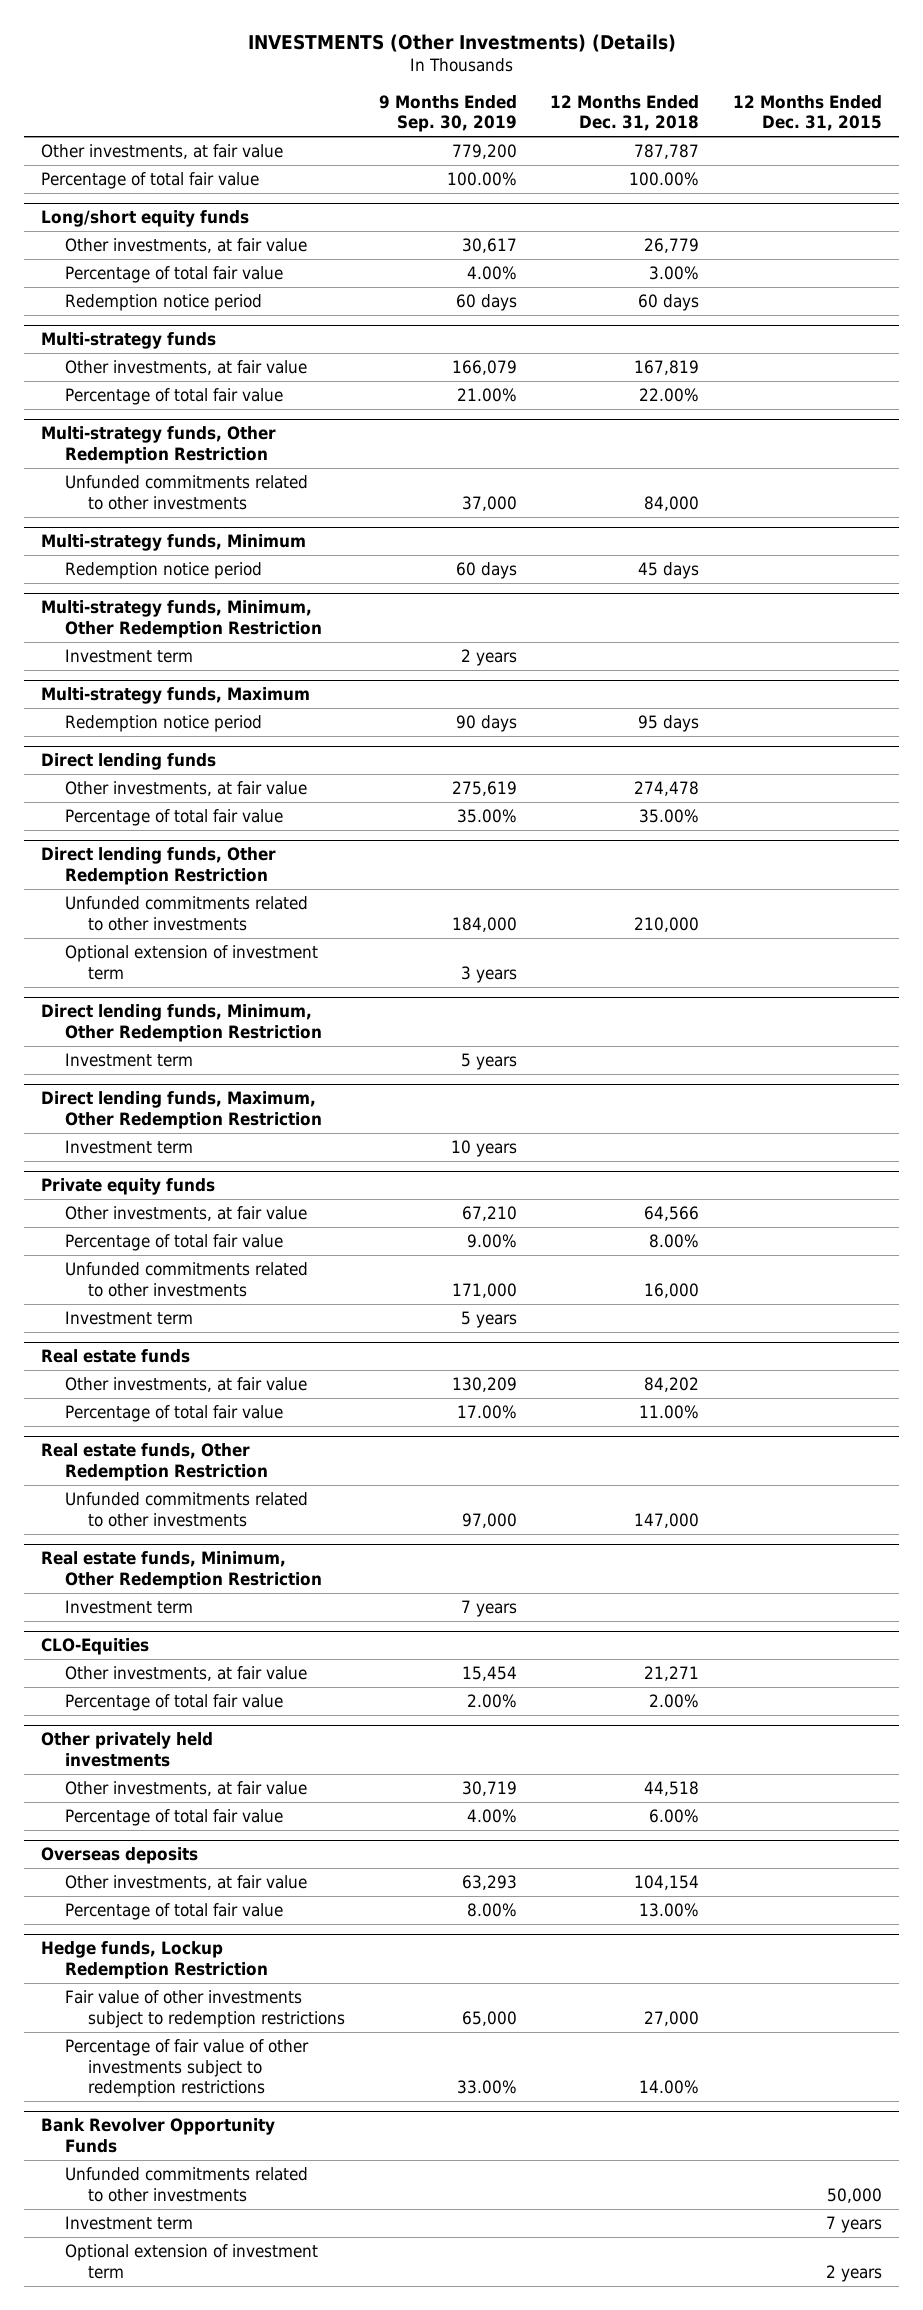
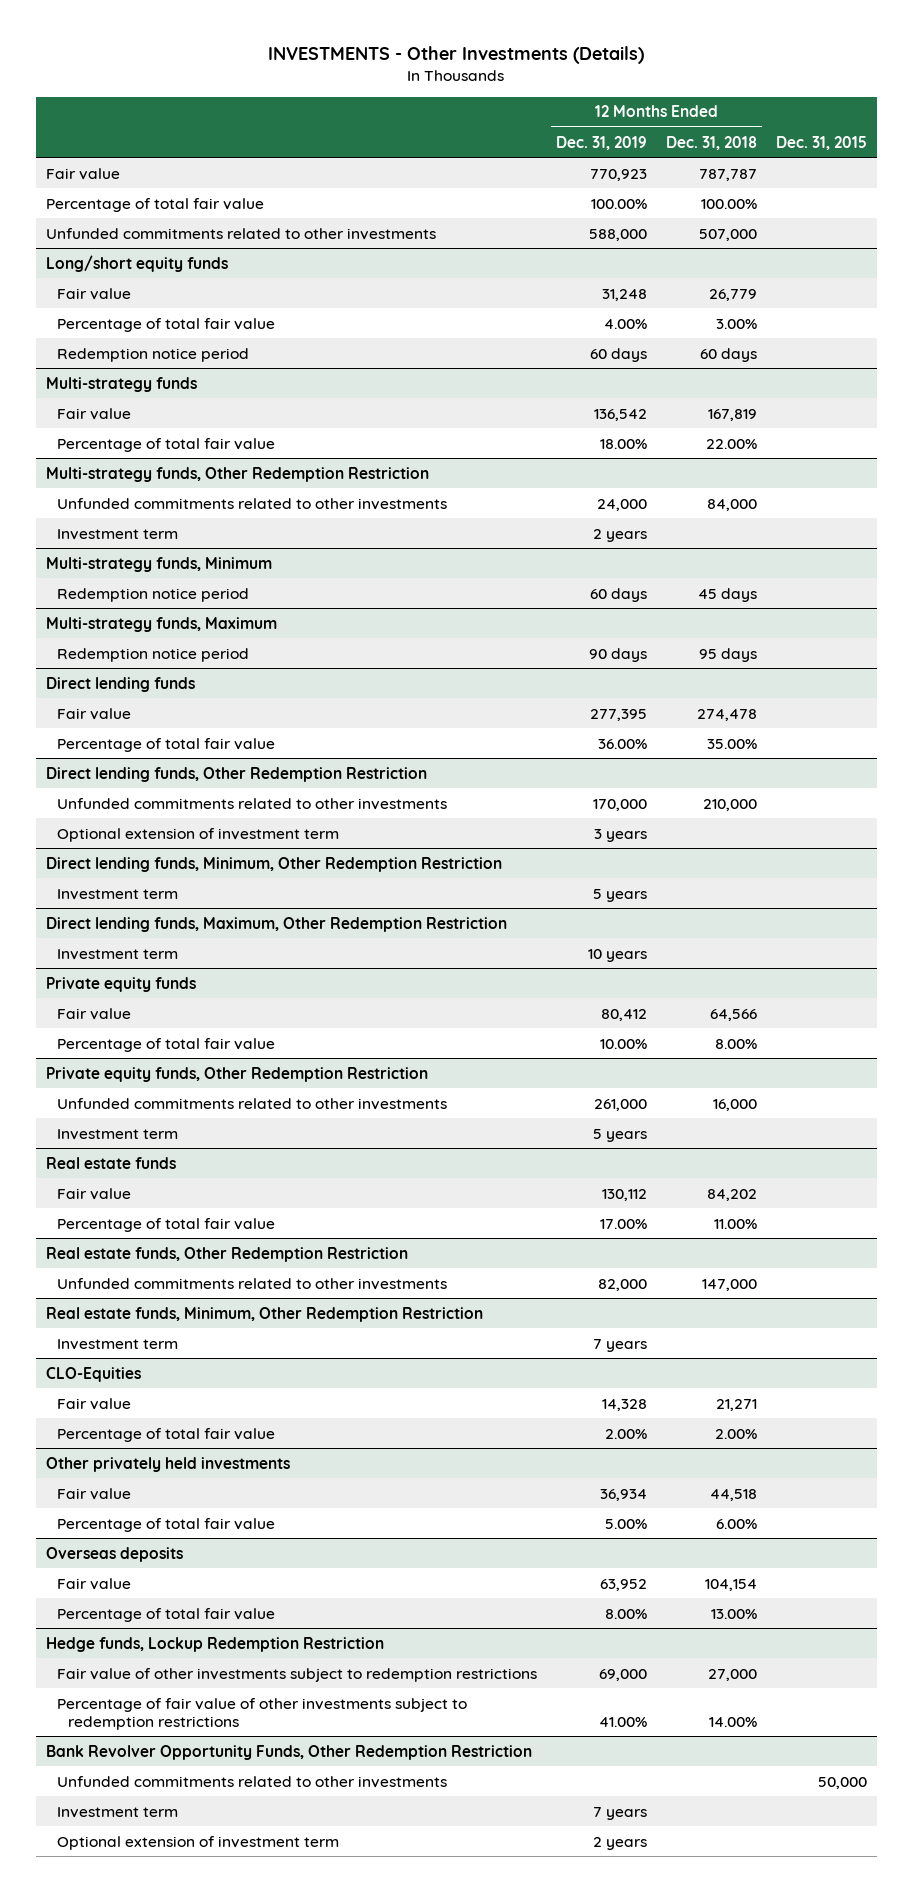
- INVESTMENTS (Other Investments) (Details)
+ INVESTMENTS - Other Investments (Details)
- | 9 Months Ended Sep. 30, 2019 | 12 Months Ended Dec. 31, 2018 | 12 Months Ended Dec. 31, 2015
+ | 12 Months Ended Dec. 31, 2019 | 12 Months Ended Dec. 31, 2018 | Dec. 31, 2015
- Other investments, at fair value | 779,200 | 787,787 |
+ Fair value | 770,923 | 787,787 |
+ Unfunded commitments related to other investments | 588,000 | 507,000 |
@ Long/short equity funds
- Other investments, at fair value | 30,617 | 26,779 |
+ Fair value | 31,248 | 26,779 |
@ Multi-strategy funds
- Other investments, at fair value | 166,079 | 167,819 |
+ Fair value | 136,542 | 167,819 |
@ Multi-strategy funds, Other Redemption Restriction
+ Investment term | 2 years | |
- Multi-strategy funds, Minimum, Other Redemption Restriction
- Investment term | 2 years | |
@ Direct lending funds
- Other investments, at fair value | 275,619 | 274,478 |
+ Fair value | 277,395 | 274,478 |
@ Private equity funds
- Other investments, at fair value | 67,210 | 64,566 |
+ Fair value | 80,412 | 64,566 |
+ Private equity funds, Other Redemption Restriction
@ Real estate funds
- Other investments, at fair value | 130,209 | 84,202 |
+ Fair value | 130,112 | 84,202 |
@ CLO-Equities
- Other investments, at fair value | 15,454 | 21,271 |
+ Fair value | 14,328 | 21,271 |
@ Other privately held investments
- Other investments, at fair value | 30,719 | 44,518 |
+ Fair value | 36,934 | 44,518 |
@ Overseas deposits
- Other investments, at fair value | 63,293 | 104,154 |
+ Fair value | 63,952 | 104,154 |
- Bank Revolver Opportunity Funds
+ Bank Revolver Opportunity Funds, Other Redemption Restriction

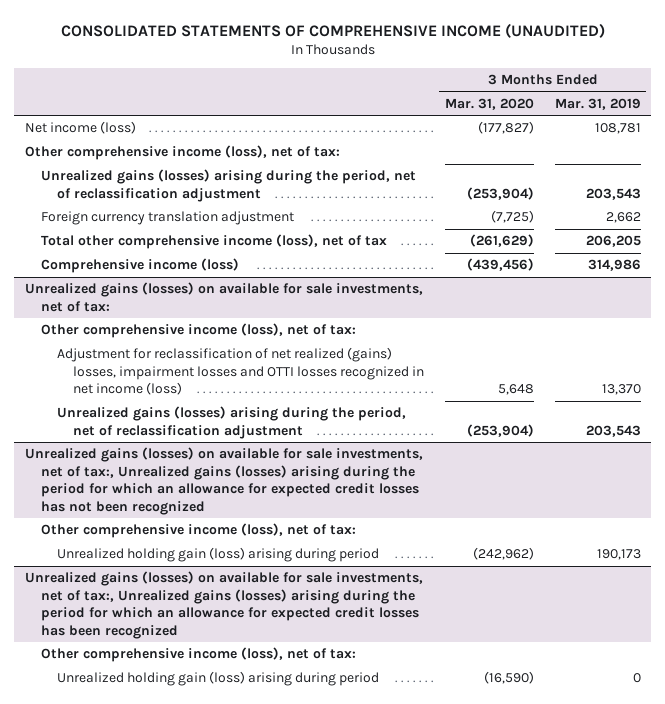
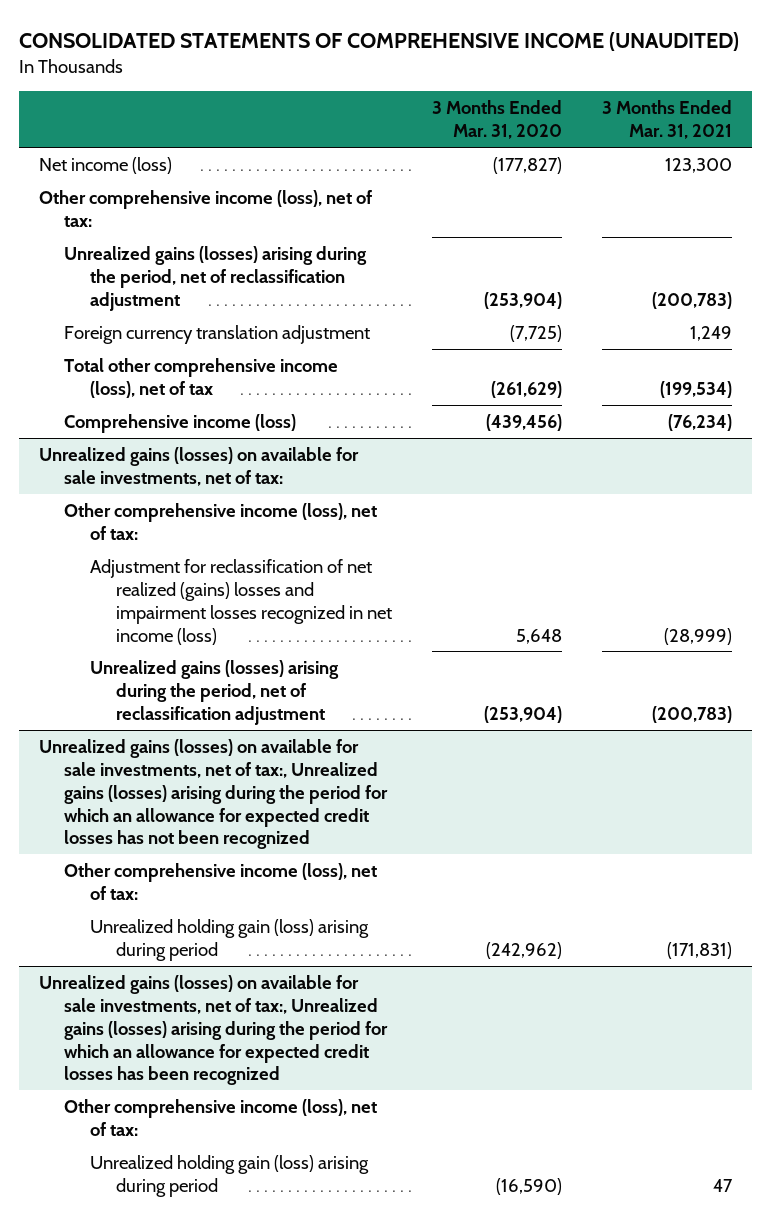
- | 3 Months Ended Mar. 31, 2020 | 3 Months Ended Mar. 31, 2019
+ | 3 Months Ended Mar. 31, 2020 | 3 Months Ended Mar. 31, 2021
@ Unrealized gains (losses) on available for sale investments, net of tax:
- Adjustment for reclassification of net realized (gains) losses, impairment losses and OTTI losses recognized in net income (loss) | 5,648 | 13,370
+ Adjustment for reclassification of net realized (gains) losses and impairment losses recognized in net income (loss) | 5,648 | (28,999)

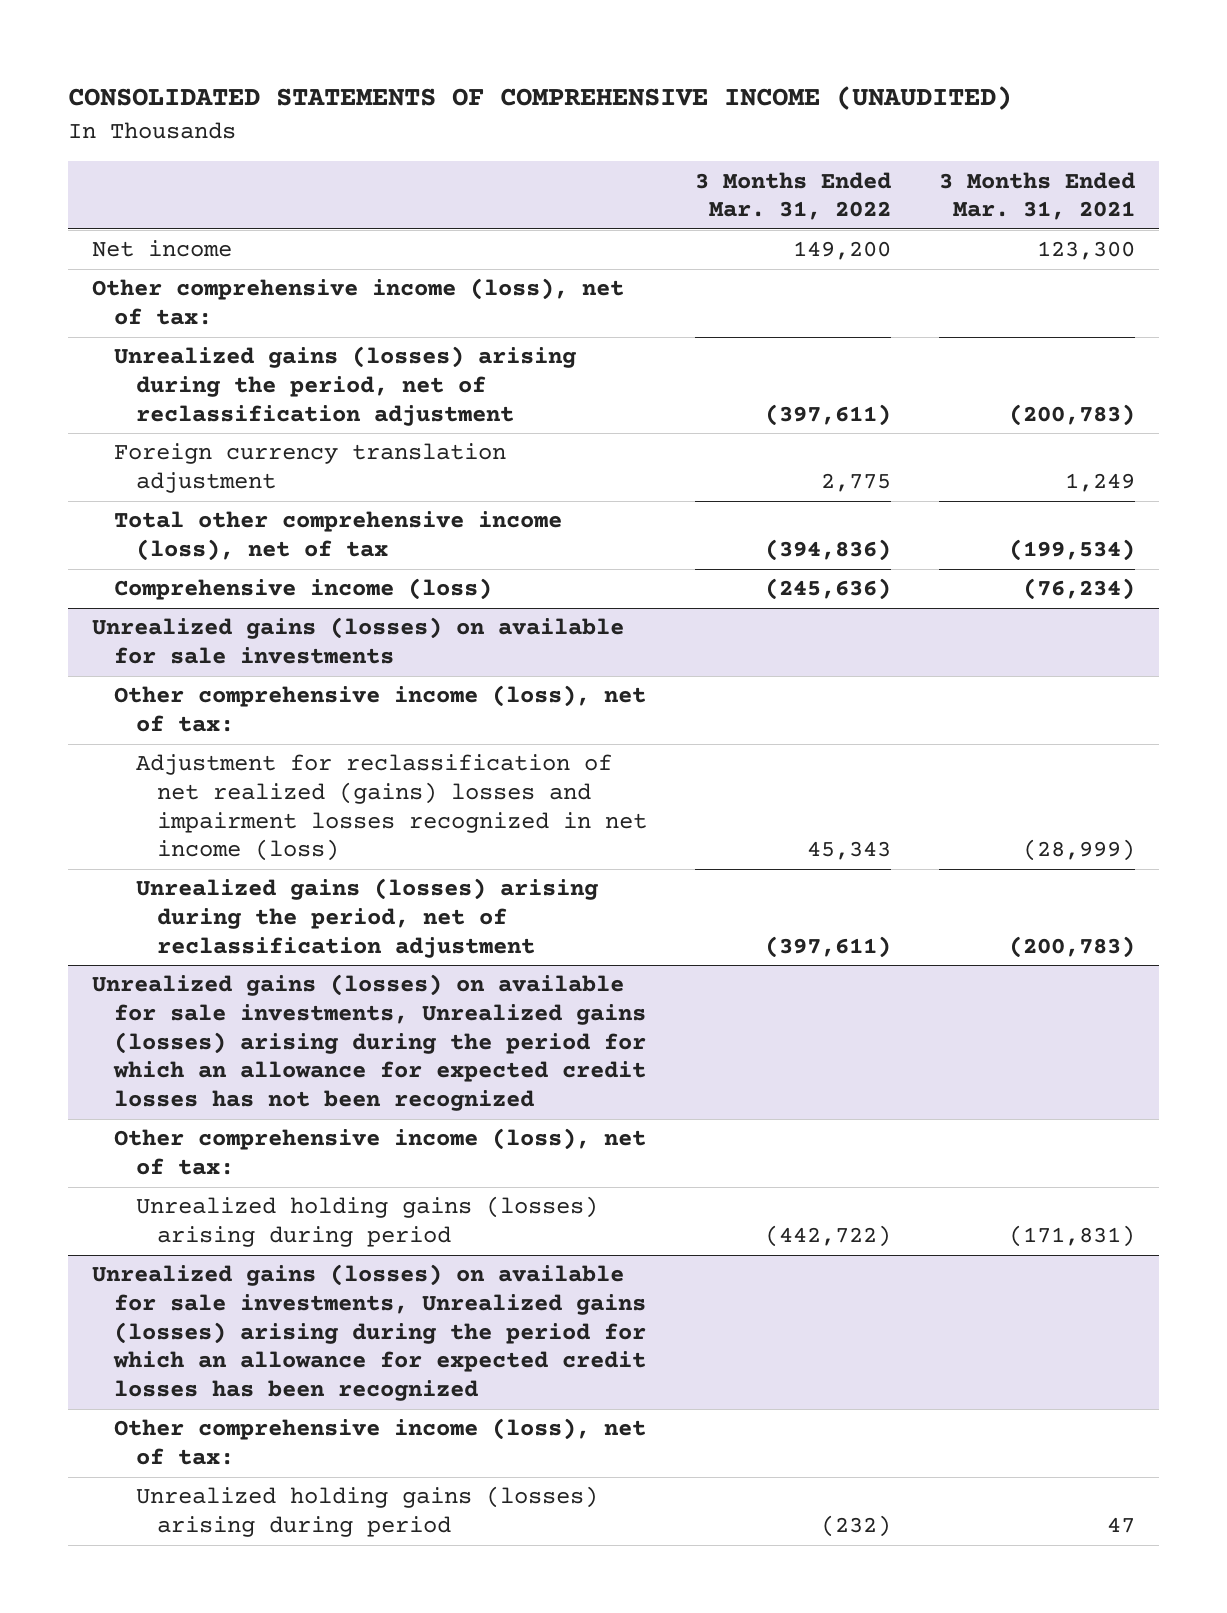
- | 3 Months Ended Mar. 31, 2020 | 3 Months Ended Mar. 31, 2021
+ | 3 Months Ended Mar. 31, 2022 | 3 Months Ended Mar. 31, 2021
- Net income (loss) | (177,827) | 123,300
+ Net income | 149,200 | 123,300
- Unrealized gains (losses) on available for sale investments, net of tax:
+ Unrealized gains (losses) on available for sale investments
- Unrealized gains (losses) on available for sale investments, net of tax:, Unrealized gains (losses) arising during the period for which an allowance for expected credit losses has not been recognized
+ Unrealized gains (losses) on available for sale investments, Unrealized gains (losses) arising during the period for which an allowance for expected credit losses has not been recognized
- Unrealized holding gain (loss) arising during period | (242,962) | (171,831)
- Unrealized gains (losses) on available for sale investments, net of tax:, Unrealized gains (losses) arising during the period for which an allowance for expected credit losses has been recognized
+ Unrealized holding gains (losses) arising during period | (442,722) | (171,831)
+ Unrealized gains (losses) on available for sale investments, Unrealized gains (losses) arising during the period for which an allowance for expected credit losses has been recognized
- Unrealized holding gain (loss) arising during period | (16,590) | 47
+ Unrealized holding gains (losses) arising during period | (232) | 47

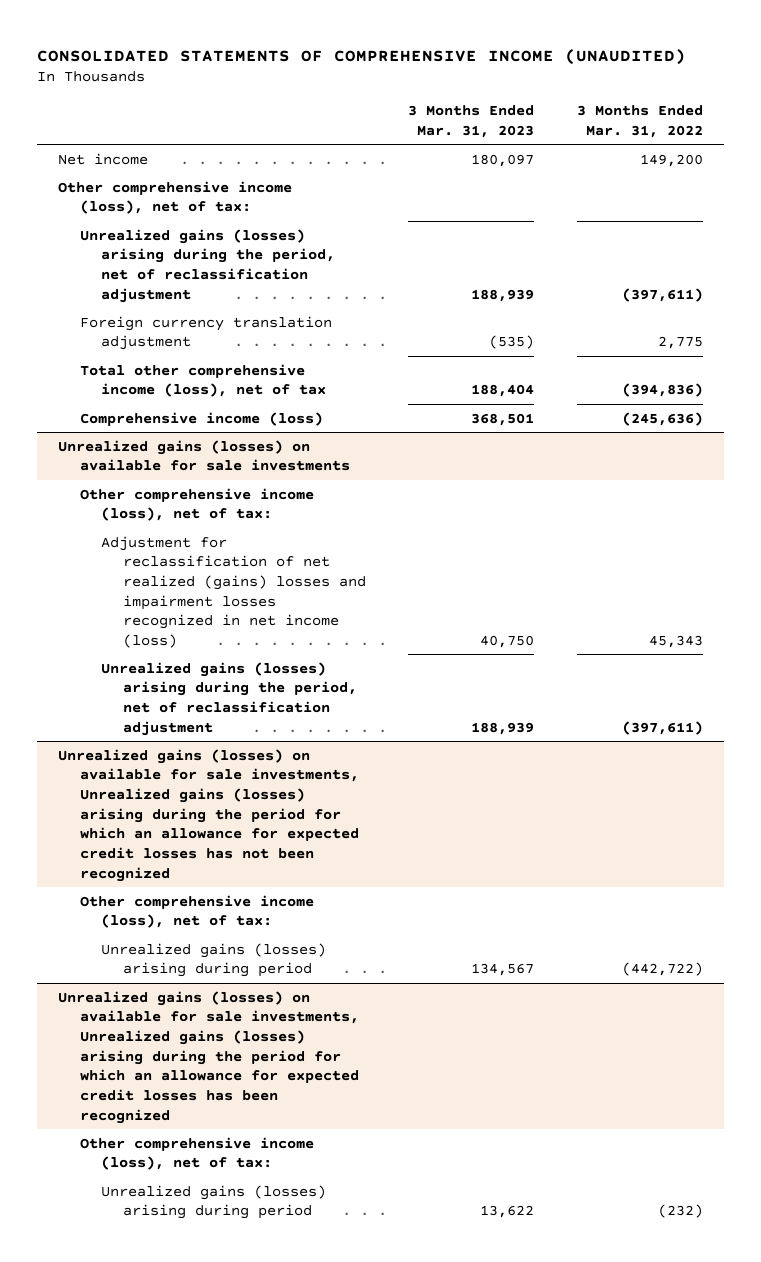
- | 3 Months Ended Mar. 31, 2022 | 3 Months Ended Mar. 31, 2021
+ | 3 Months Ended Mar. 31, 2023 | 3 Months Ended Mar. 31, 2022
@ Unrealized gains (losses) on available for sale investments, Unrealized gains (losses) arising during the period for which an allowance for expected credit losses has not been recognized
- Unrealized holding gains (losses) arising during period | (442,722) | (171,831)
+ Unrealized gains (losses) arising during period | 134,567 | (442,722)
@ Unrealized gains (losses) on available for sale investments, Unrealized gains (losses) arising during the period for which an allowance for expected credit losses has been recognized
- Unrealized holding gains (losses) arising during period | (232) | 47
+ Unrealized gains (losses) arising during period | 13,622 | (232)

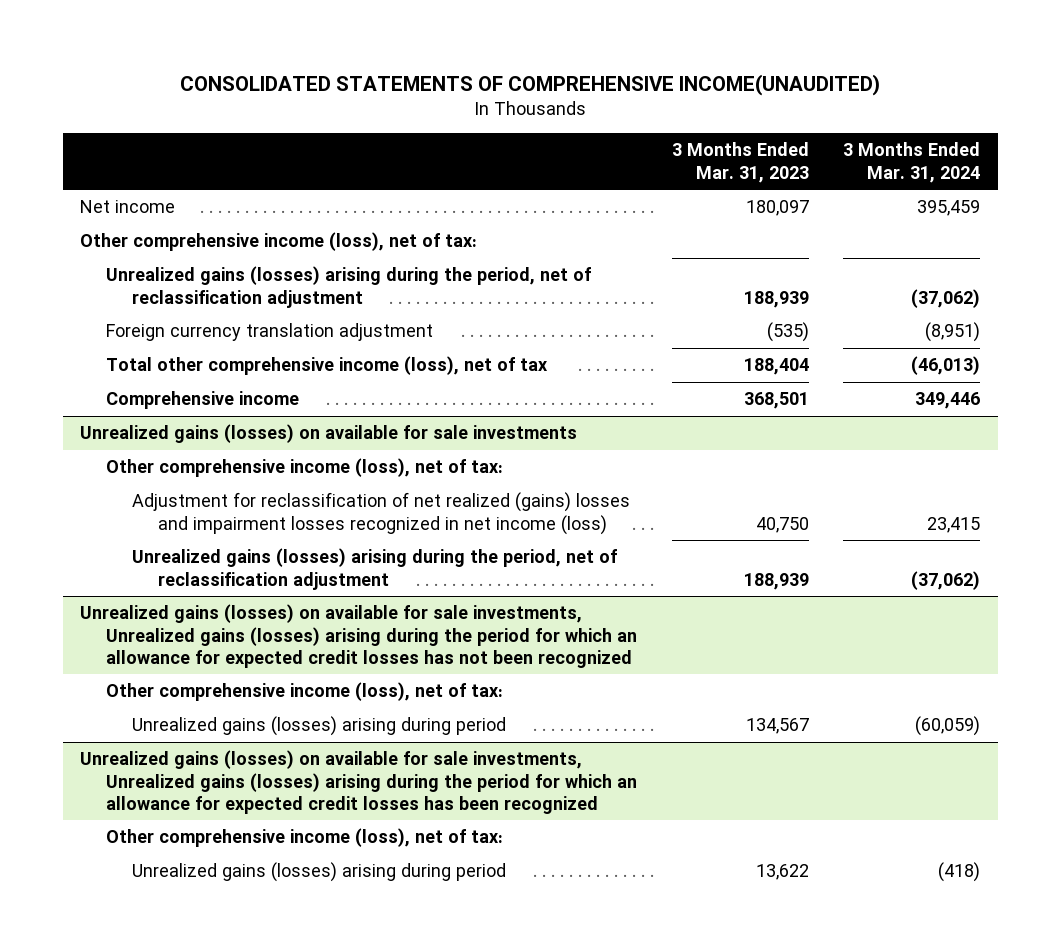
- CONSOLIDATED STATEMENTS OF COMPREHENSIVE INCOME (UNAUDITED)
+ CONSOLIDATED STATEMENTS OF COMPREHENSIVE INCOME(UNAUDITED)
- | 3 Months Ended Mar. 31, 2023 | 3 Months Ended Mar. 31, 2022
+ | 3 Months Ended Mar. 31, 2023 | 3 Months Ended Mar. 31, 2024
- Comprehensive income (loss) | 368,501 | (245,636)
+ Comprehensive income | 368,501 | 349,446

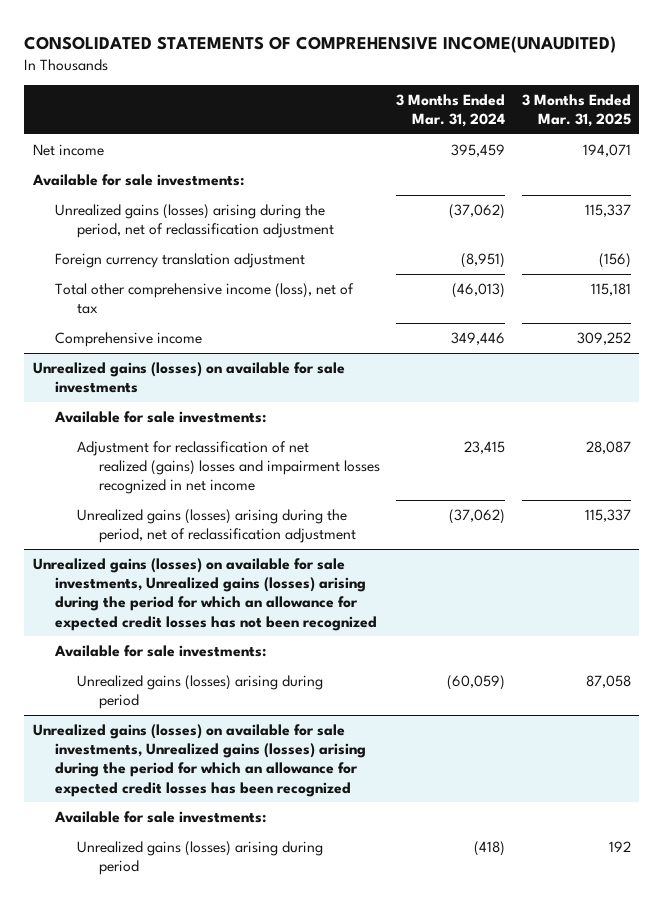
- | 3 Months Ended Mar. 31, 2023 | 3 Months Ended Mar. 31, 2024
+ | 3 Months Ended Mar. 31, 2024 | 3 Months Ended Mar. 31, 2025
- Other comprehensive income (loss), net of tax:
+ Available for sale investments:
@ Unrealized gains (losses) on available for sale investments
- Other comprehensive income (loss), net of tax:
- Adjustment for reclassification of net realized (gains) losses and impairment losses recognized in net income (loss) | 40,750 | 23,415
+ Available for sale investments:
+ Adjustment for reclassification of net realized (gains) losses and impairment losses recognized in net income | 23,415 | 28,087
@ Unrealized gains (losses) on available for sale investments, Unrealized gains (losses) arising during the period for which an allowance for expected credit losses has not been recognized
- Other comprehensive income (loss), net of tax:
+ Available for sale investments:
@ Unrealized gains (losses) on available for sale investments, Unrealized gains (losses) arising during the period for which an allowance for expected credit losses has been recognized
- Other comprehensive income (loss), net of tax:
+ Available for sale investments:

